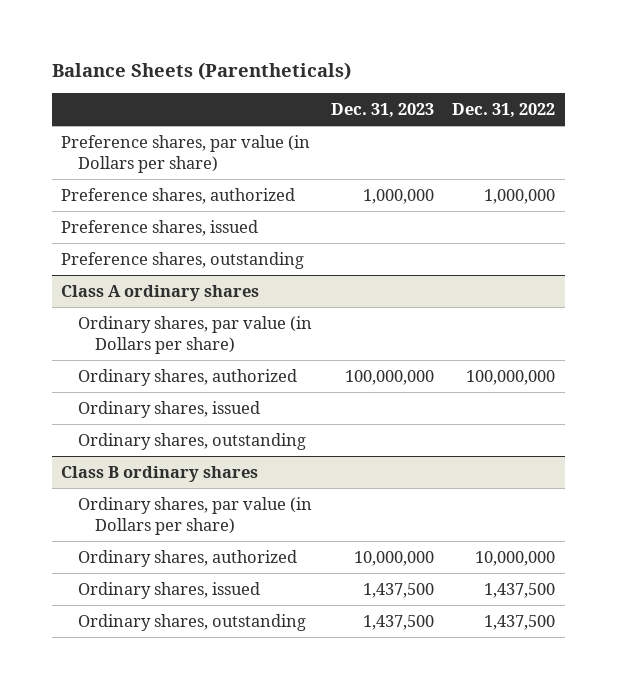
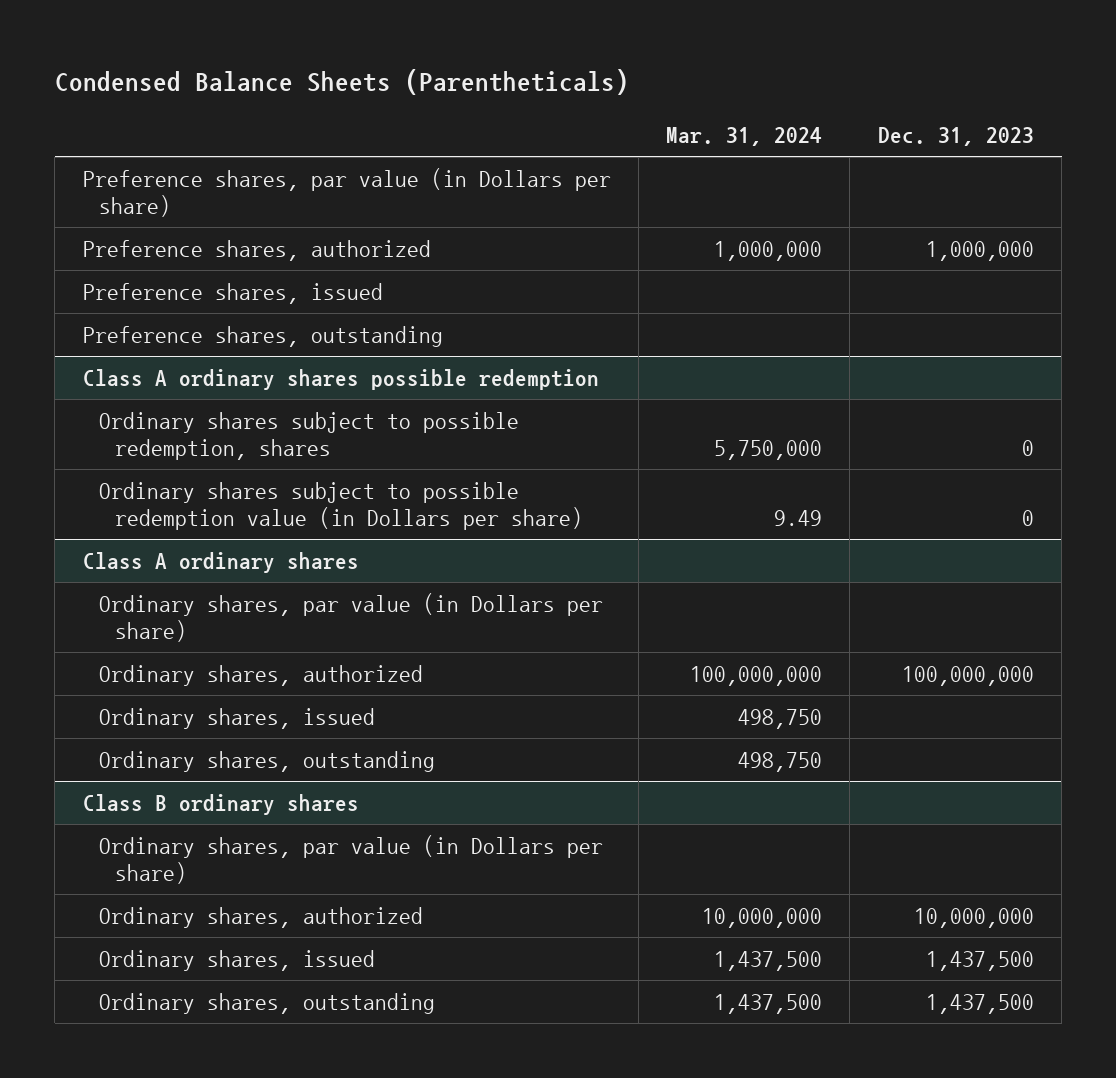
- Balance Sheets (Parentheticals)
+ Condensed Balance Sheets (Parentheticals)
- | Dec. 31, 2023 | Dec. 31, 2022
+ | Mar. 31, 2024 | Dec. 31, 2023
+ Class A ordinary shares possible redemption
+ Ordinary shares subject to possible redemption, shares | 5,750,000 | 0
+ Ordinary shares subject to possible redemption value (in Dollars per share) | 9.49 | 0

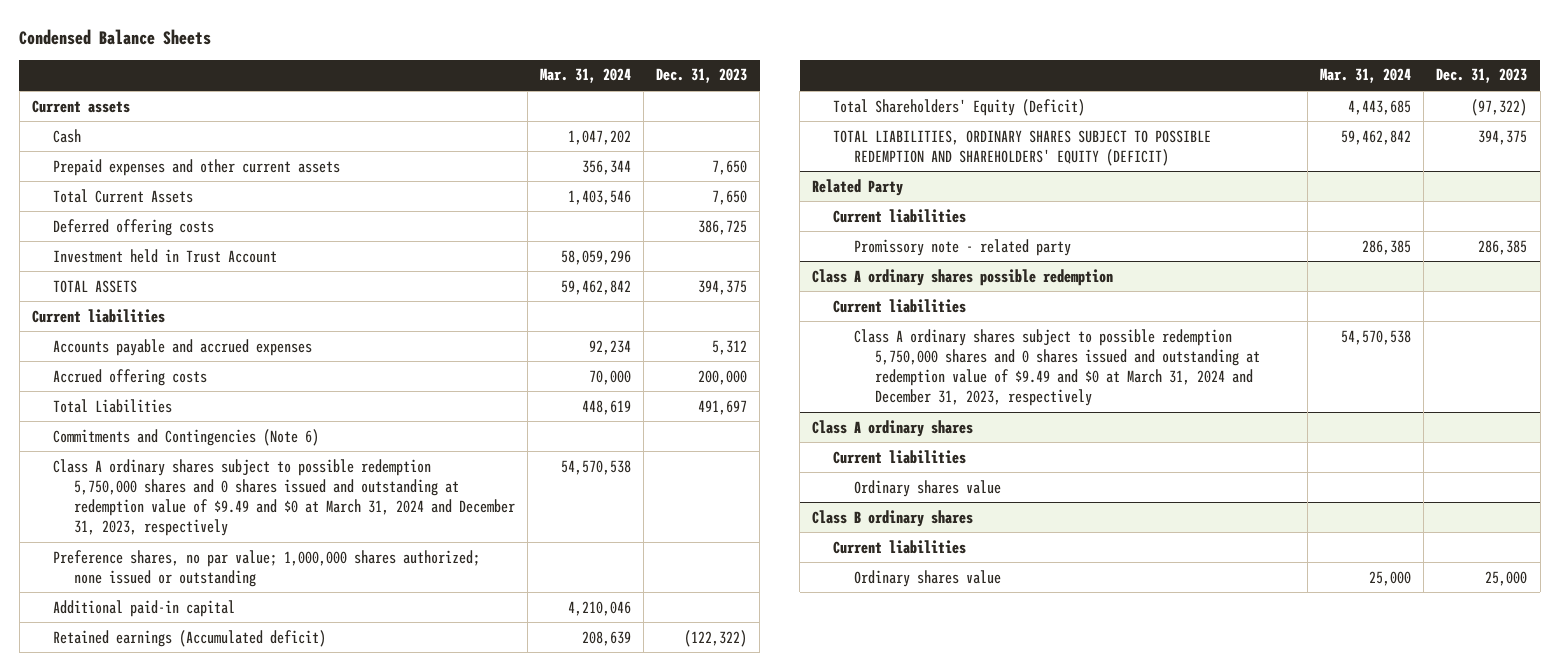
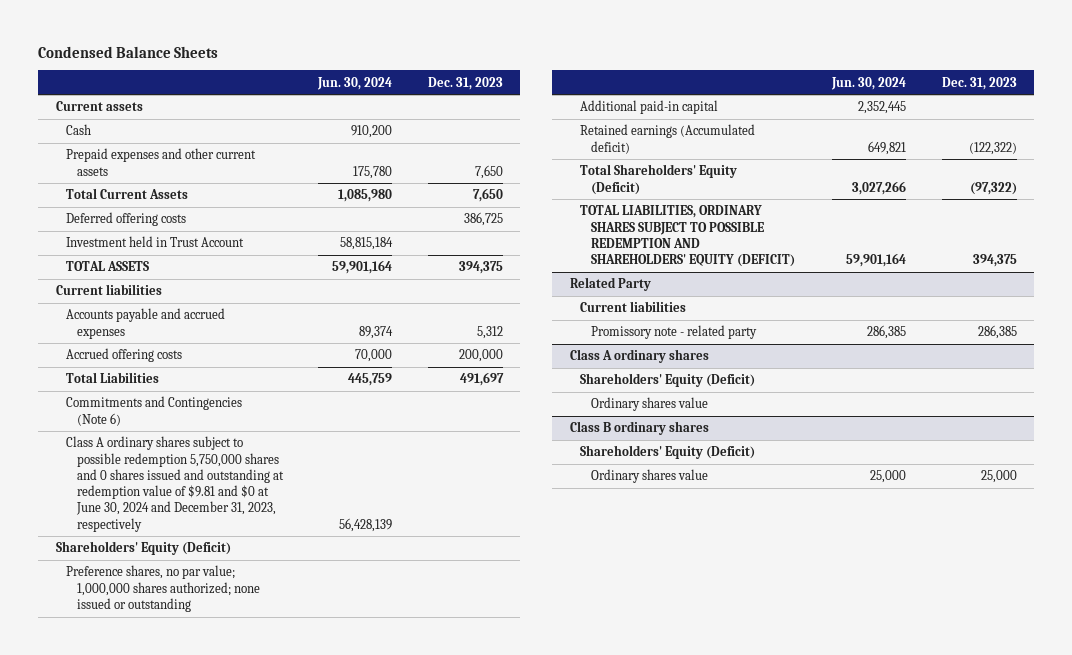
- | Mar. 31, 2024 | Dec. 31, 2023
+ | Jun. 30, 2024 | Dec. 31, 2023
- Class A ordinary shares subject to possible redemption 5,750,000 shares and 0 shares issued and outstanding at redemption value of $9.49 and $0 at March 31, 2024 and December 31, 2023, respectively | 54,570,538 |
+ Class A ordinary shares subject to possible redemption 5,750,000 shares and 0 shares issued and outstanding at redemption value of $9.81 and $0 at June 30, 2024 and December 31, 2023, respectively | 56,428,139 |
+ Shareholders' Equity (Deficit)
- Class A ordinary shares possible redemption
- Current liabilities
- Class A ordinary shares subject to possible redemption 5,750,000 shares and 0 shares issued and outstanding at redemption value of $9.49 and $0 at March 31, 2024 and December 31, 2023, respectively | 54,570,538 |
@ Class A ordinary shares
- Current liabilities
+ Shareholders' Equity (Deficit)
@ Class B ordinary shares
- Current liabilities
+ Shareholders' Equity (Deficit)

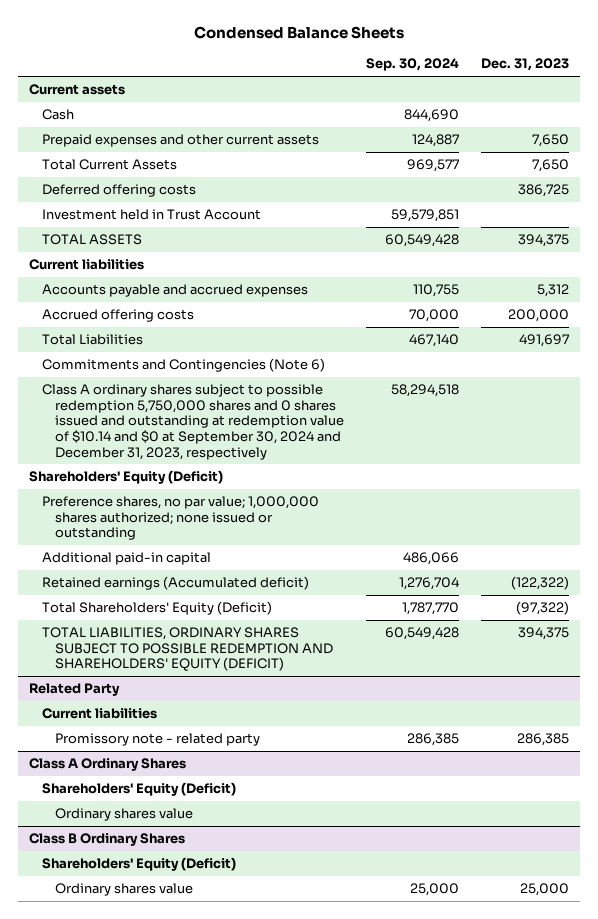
- | Jun. 30, 2024 | Dec. 31, 2023
+ | Sep. 30, 2024 | Dec. 31, 2023
- Class A ordinary shares subject to possible redemption 5,750,000 shares and 0 shares issued and outstanding at redemption value of $9.81 and $0 at June 30, 2024 and December 31, 2023, respectively | 56,428,139 |
+ Class A ordinary shares subject to possible redemption 5,750,000 shares and 0 shares issued and outstanding at redemption value of $10.14 and $0 at September 30, 2024 and December 31, 2023, respectively | 58,294,518 |
- Class A ordinary shares
+ Class A Ordinary Shares
- Class B ordinary shares
+ Class B Ordinary Shares

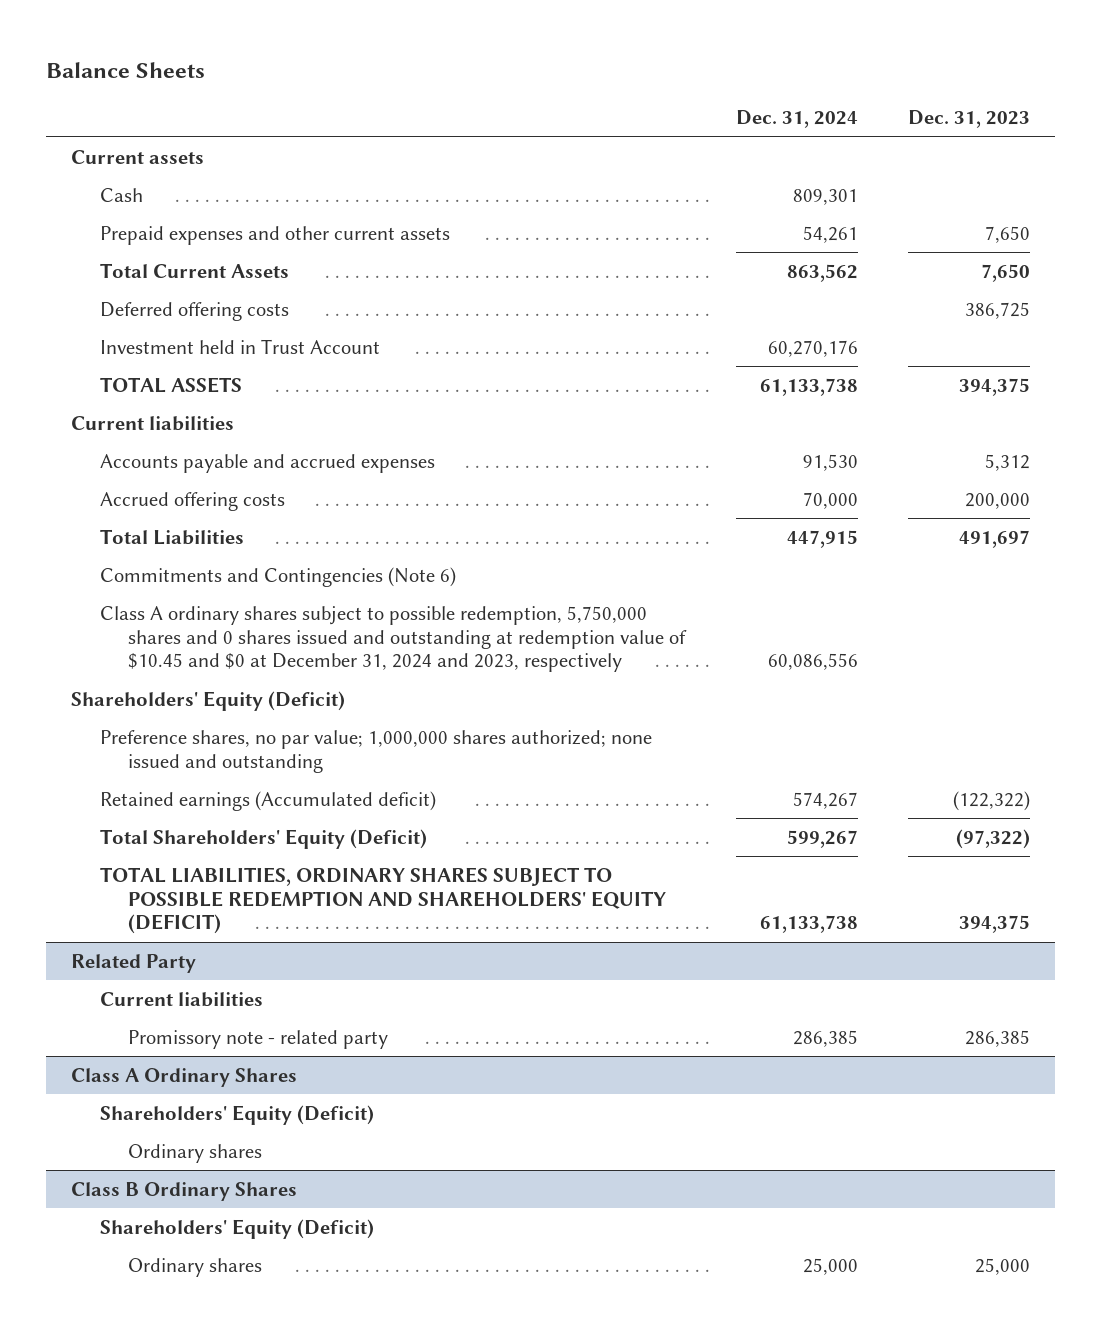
- Condensed Balance Sheets
+ Balance Sheets
- | Sep. 30, 2024 | Dec. 31, 2023
+ | Dec. 31, 2024 | Dec. 31, 2023
- Class A ordinary shares subject to possible redemption 5,750,000 shares and 0 shares issued and outstanding at redemption value of $10.14 and $0 at September 30, 2024 and December 31, 2023, respectively | 58,294,518 |
+ Class A ordinary shares subject to possible redemption, 5,750,000 shares and 0 shares issued and outstanding at redemption value of $10.45 and $0 at December 31, 2024 and 2023, respectively | 60,086,556 |
- Preference shares, no par value; 1,000,000 shares authorized; none issued or outstanding
- Additional paid-in capital | 486,066 |
+ Preference shares, no par value; 1,000,000 shares authorized; none issued and outstanding
@ Class A Ordinary Shares
- Ordinary shares value
+ Ordinary shares
@ Class B Ordinary Shares
- Ordinary shares value | 25,000 | 25,000
+ Ordinary shares | 25,000 | 25,000

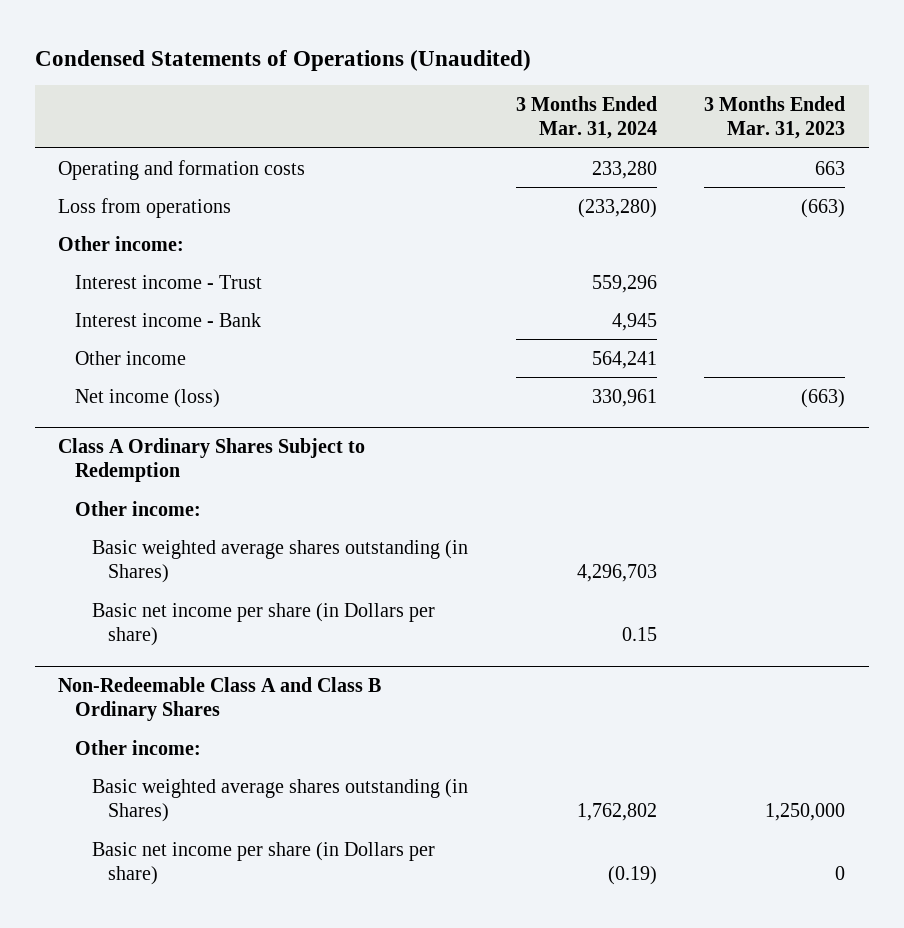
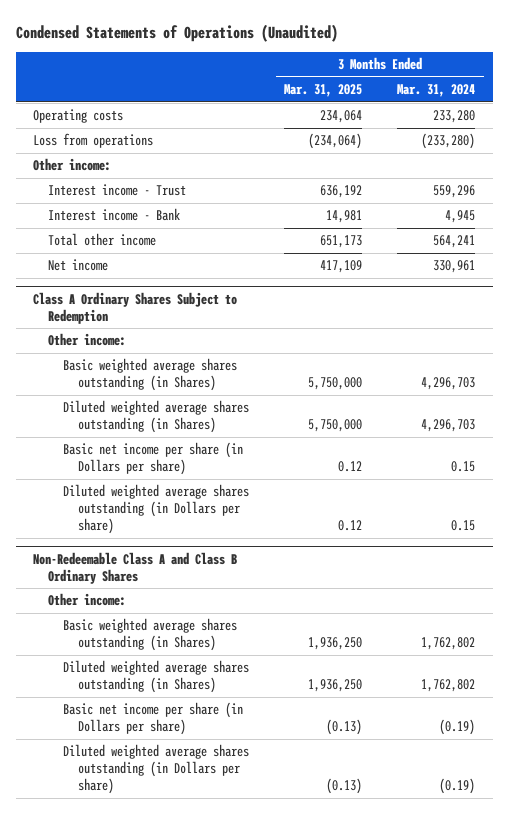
- | 3 Months Ended Mar. 31, 2024 | 3 Months Ended Mar. 31, 2023
+ | 3 Months Ended Mar. 31, 2025 | 3 Months Ended Mar. 31, 2024
- Operating and formation costs | 233,280 | 663
+ Operating costs | 234,064 | 233,280
- Other income | 564,241 |
- Net income (loss) | 330,961 | (663)
+ Total other income | 651,173 | 564,241
+ Net income | 417,109 | 330,961
@ Class A Ordinary Shares Subject to Redemption
+ Diluted weighted average shares outstanding (in Shares) | 5,750,000 | 4,296,703
+ Diluted weighted average shares outstanding (in Dollars per share) | 0.12 | 0.15
@ Non-Redeemable Class A and Class B Ordinary Shares
+ Diluted weighted average shares outstanding (in Shares) | 1,936,250 | 1,762,802
+ Diluted weighted average shares outstanding (in Dollars per share) | (0.13) | (0.19)

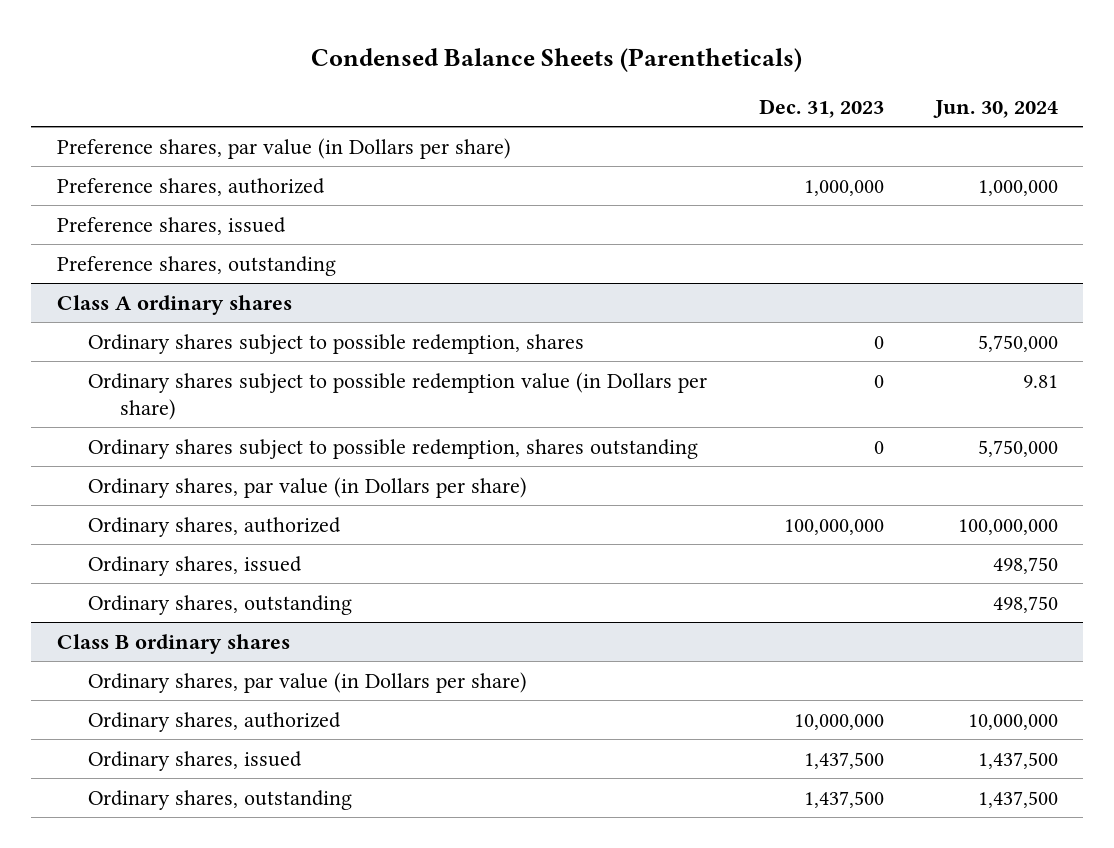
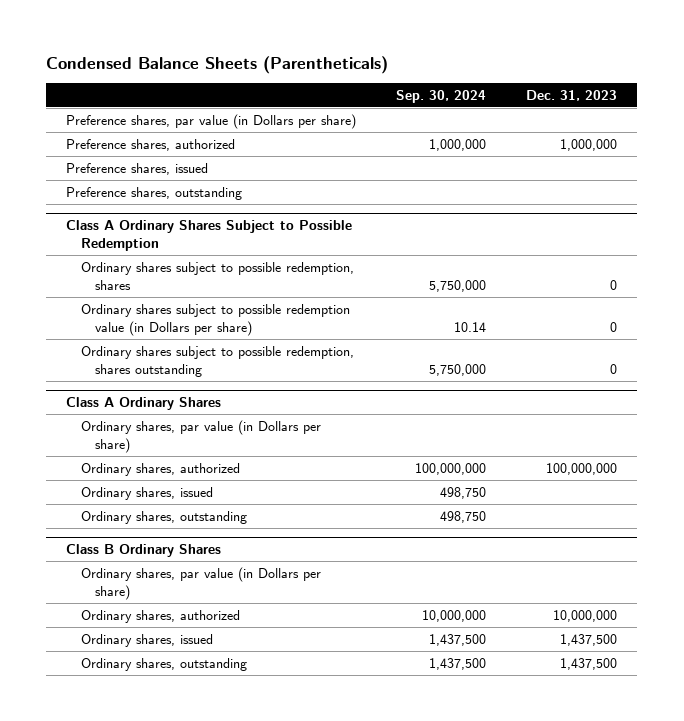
- | Dec. 31, 2023 | Jun. 30, 2024
+ | Sep. 30, 2024 | Dec. 31, 2023
- Class A ordinary shares
+ Class A Ordinary Shares Subject to Possible Redemption
+ Class A Ordinary Shares
- Class B ordinary shares
+ Class B Ordinary Shares

